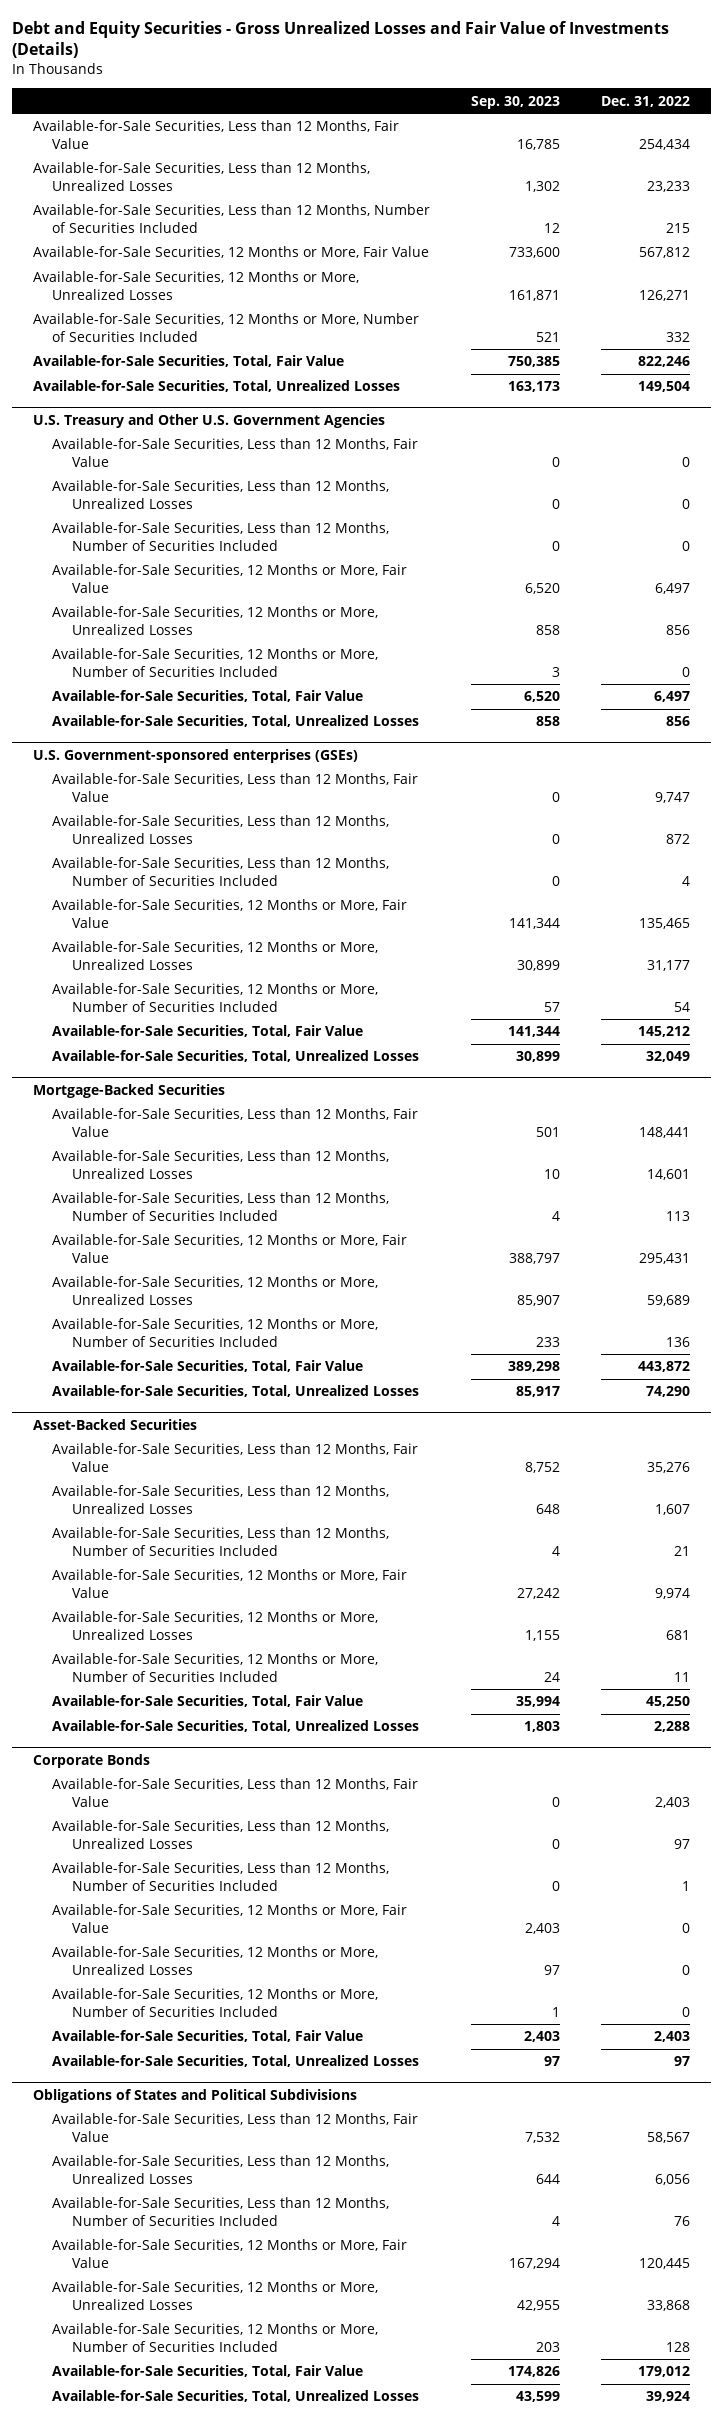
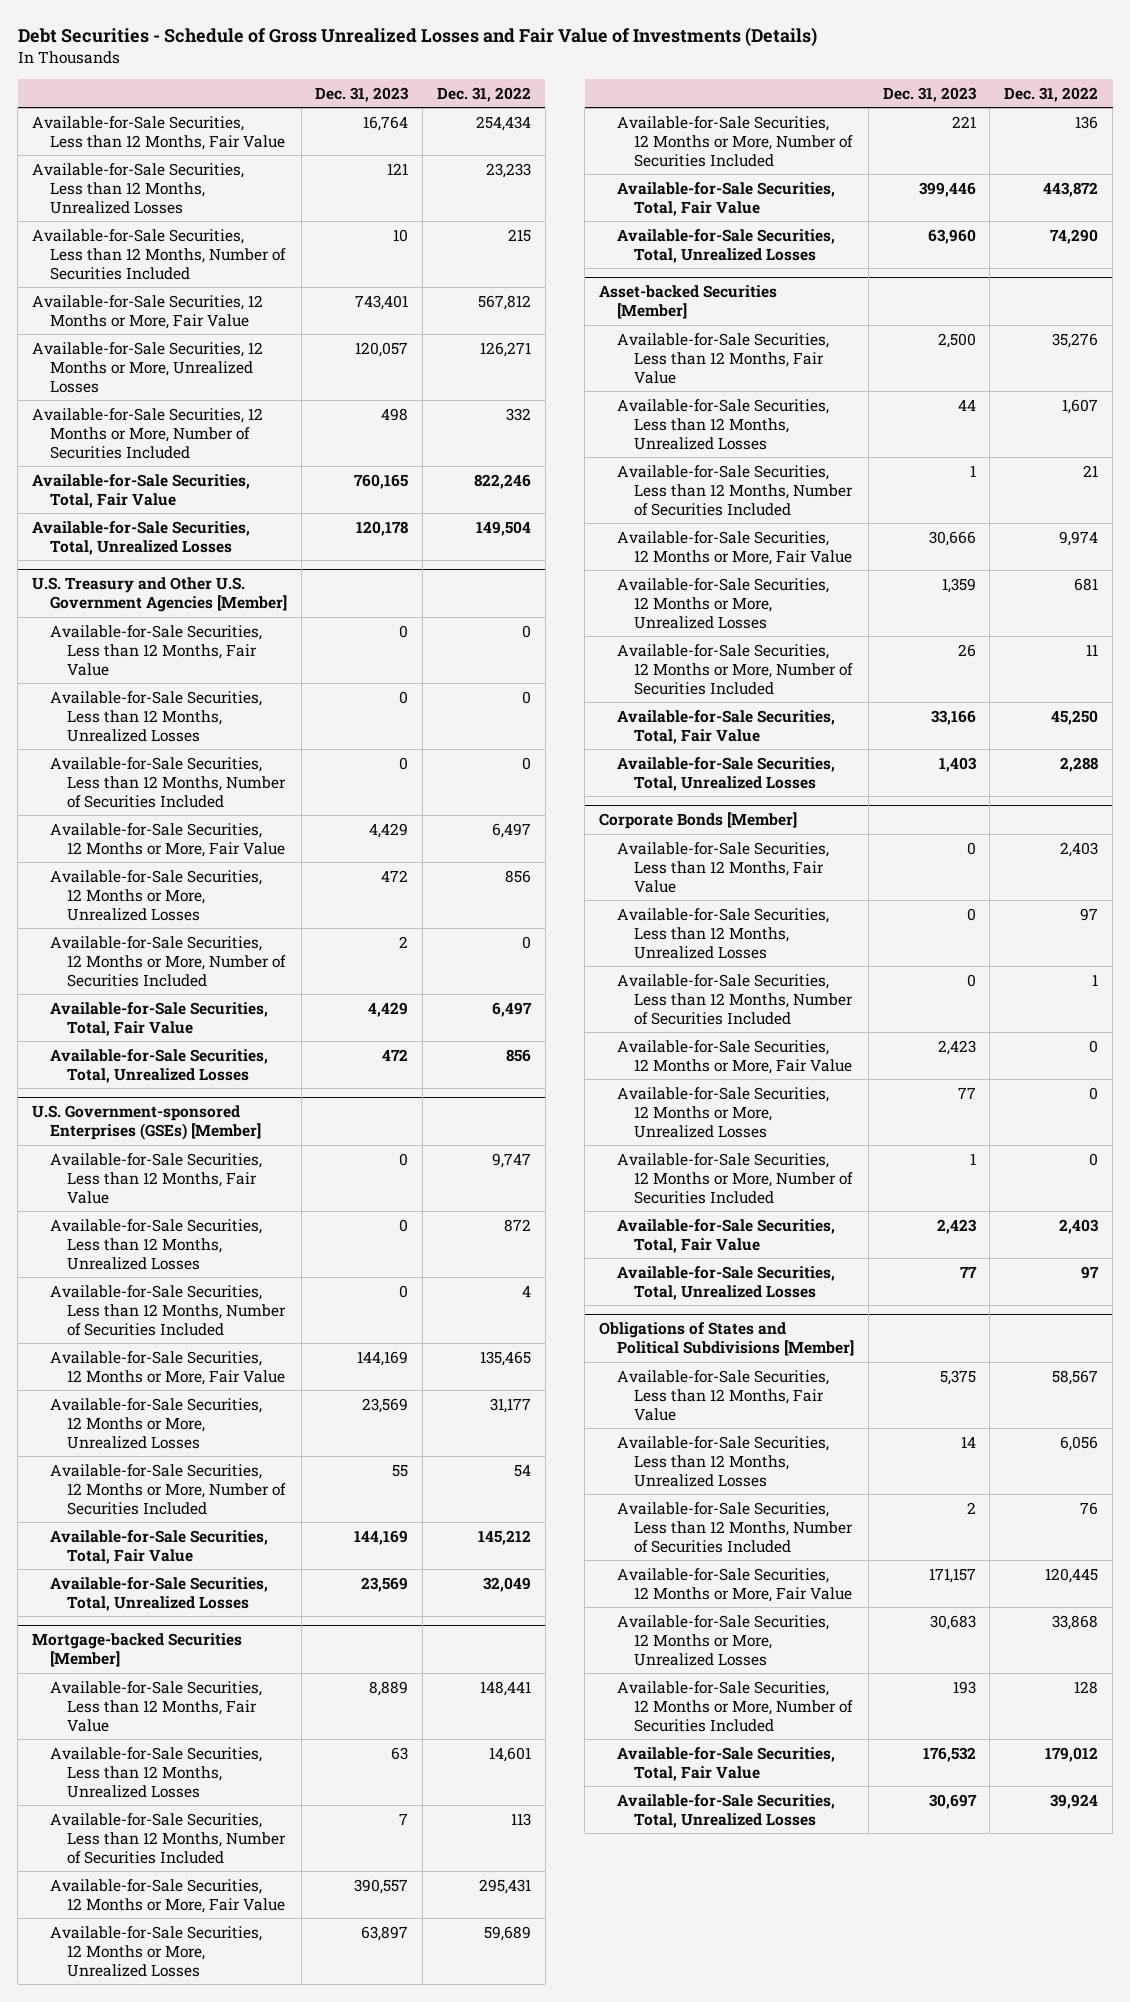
- Debt and Equity Securities - Gross Unrealized Losses and Fair Value of Investments (Details)
+ Debt Securities - Schedule of Gross Unrealized Losses and Fair Value of Investments (Details)
- | Sep. 30, 2023 | Dec. 31, 2022
+ | Dec. 31, 2023 | Dec. 31, 2022
- U.S. Treasury and Other U.S. Government Agencies
+ U.S. Treasury and Other U.S. Government Agencies [Member]
- U.S. Government-sponsored enterprises (GSEs)
+ U.S. Government-sponsored Enterprises (GSEs) [Member]
- Mortgage-Backed Securities
+ Mortgage-backed Securities [Member]
- Asset-Backed Securities
+ Asset-backed Securities [Member]
- Corporate Bonds
+ Corporate Bonds [Member]
- Obligations of States and Political Subdivisions
+ Obligations of States and Political Subdivisions [Member]

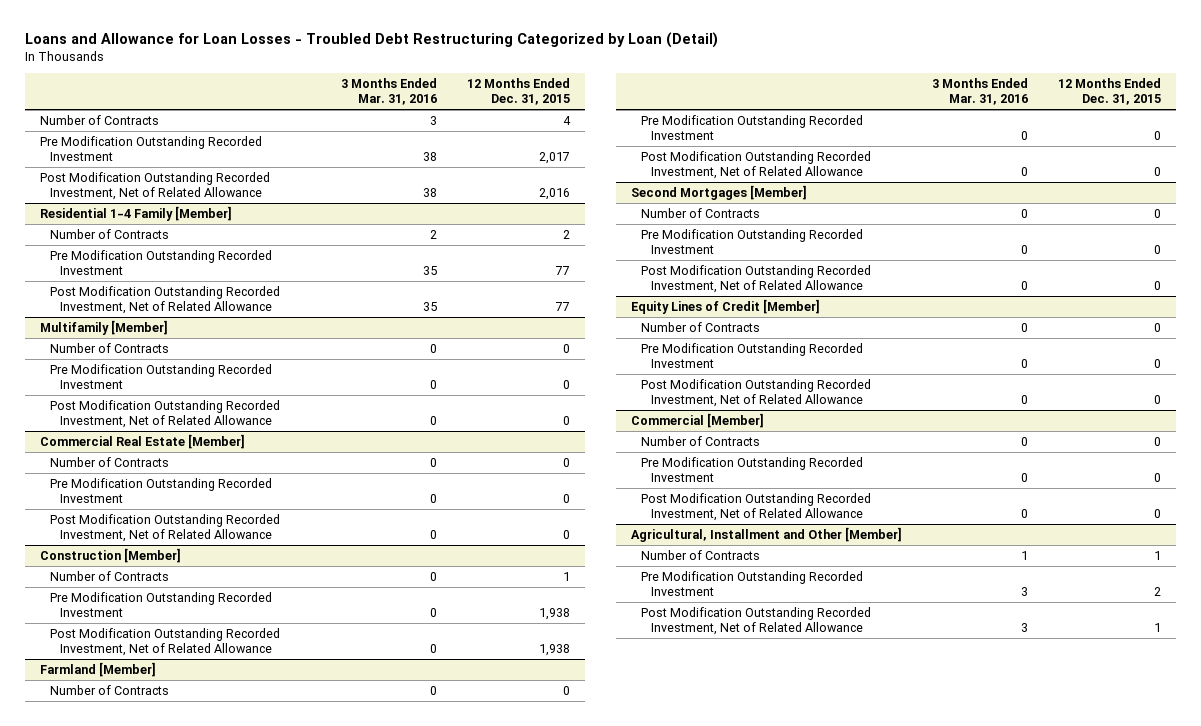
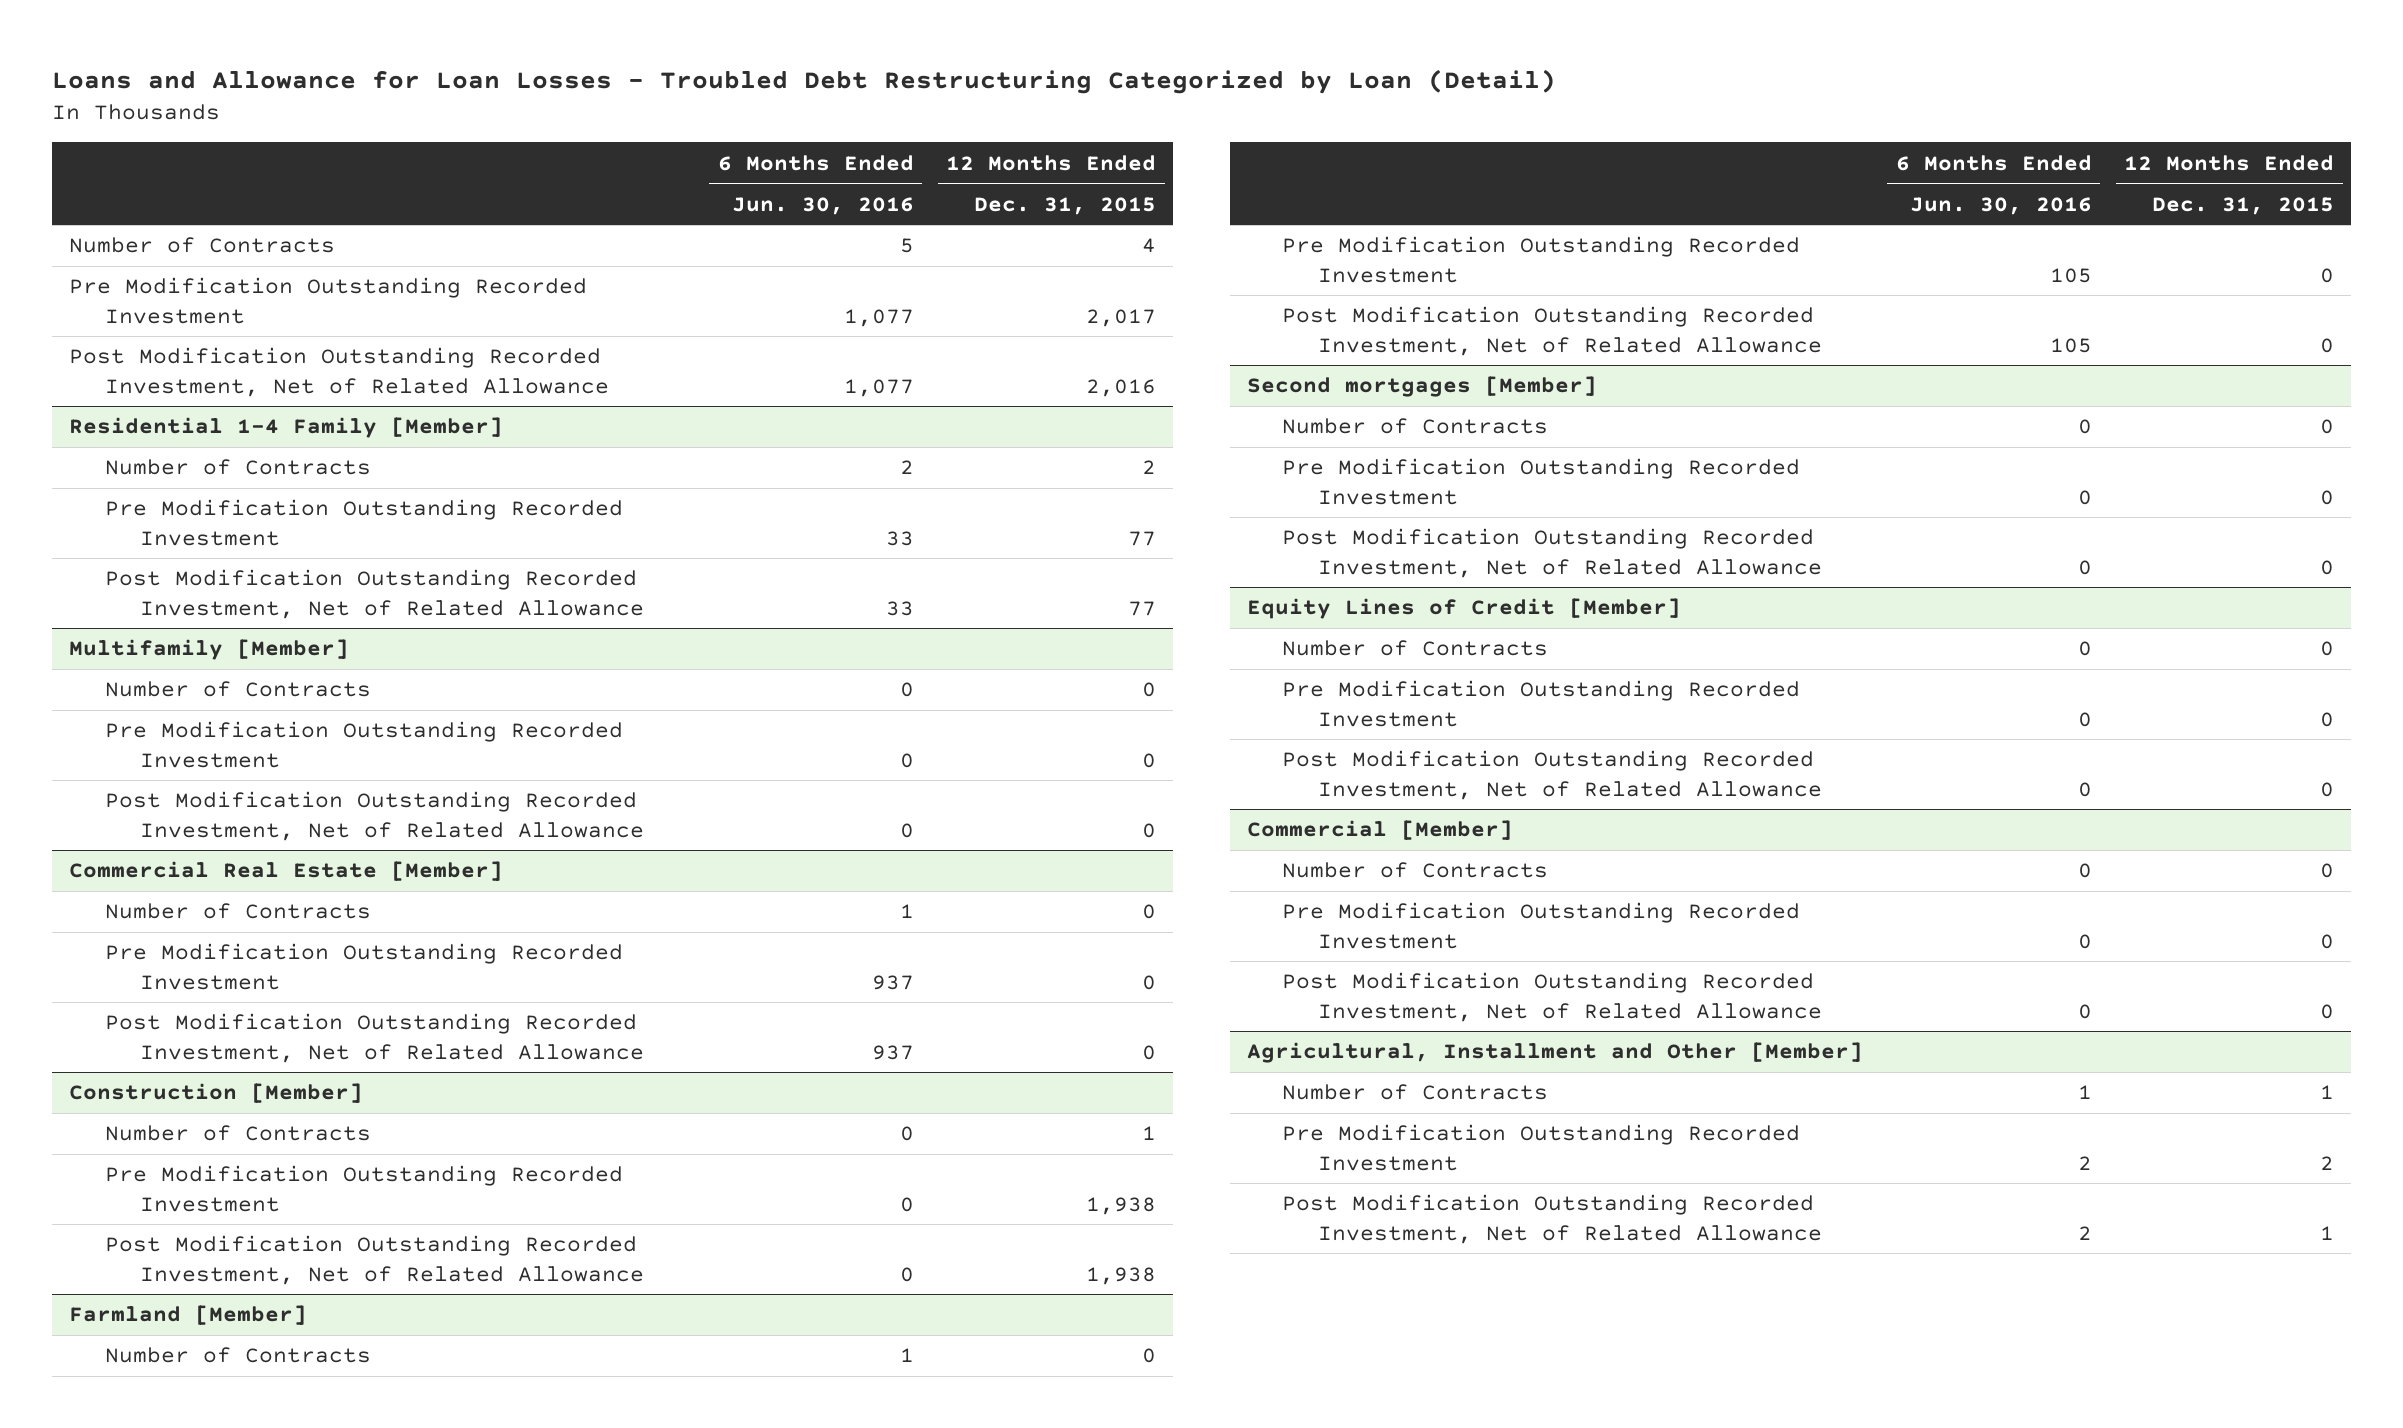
- | 3 Months Ended Mar. 31, 2016 | 12 Months Ended Dec. 31, 2015
+ | 6 Months Ended Jun. 30, 2016 | 12 Months Ended Dec. 31, 2015
- Second Mortgages [Member]
+ Second mortgages [Member]

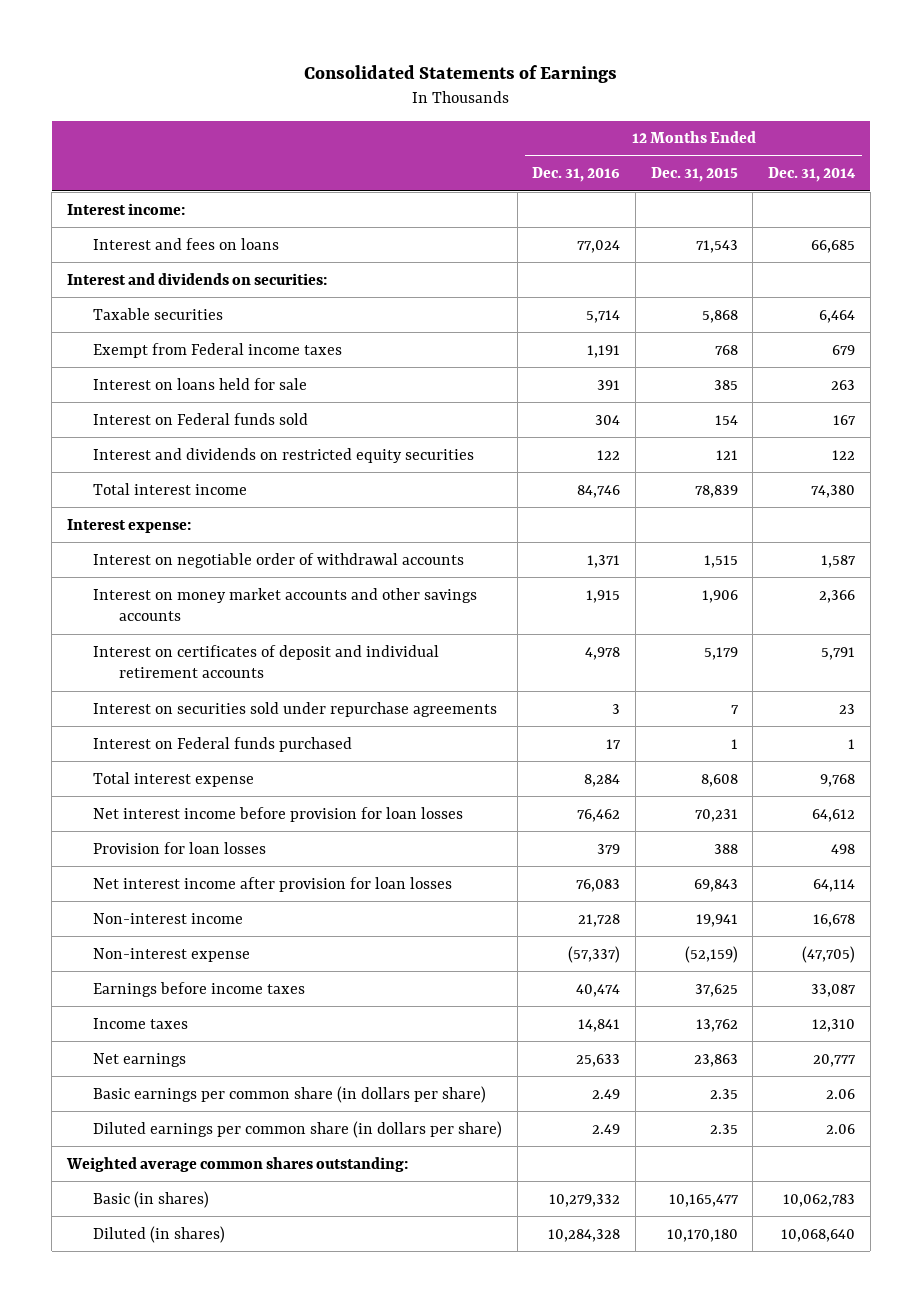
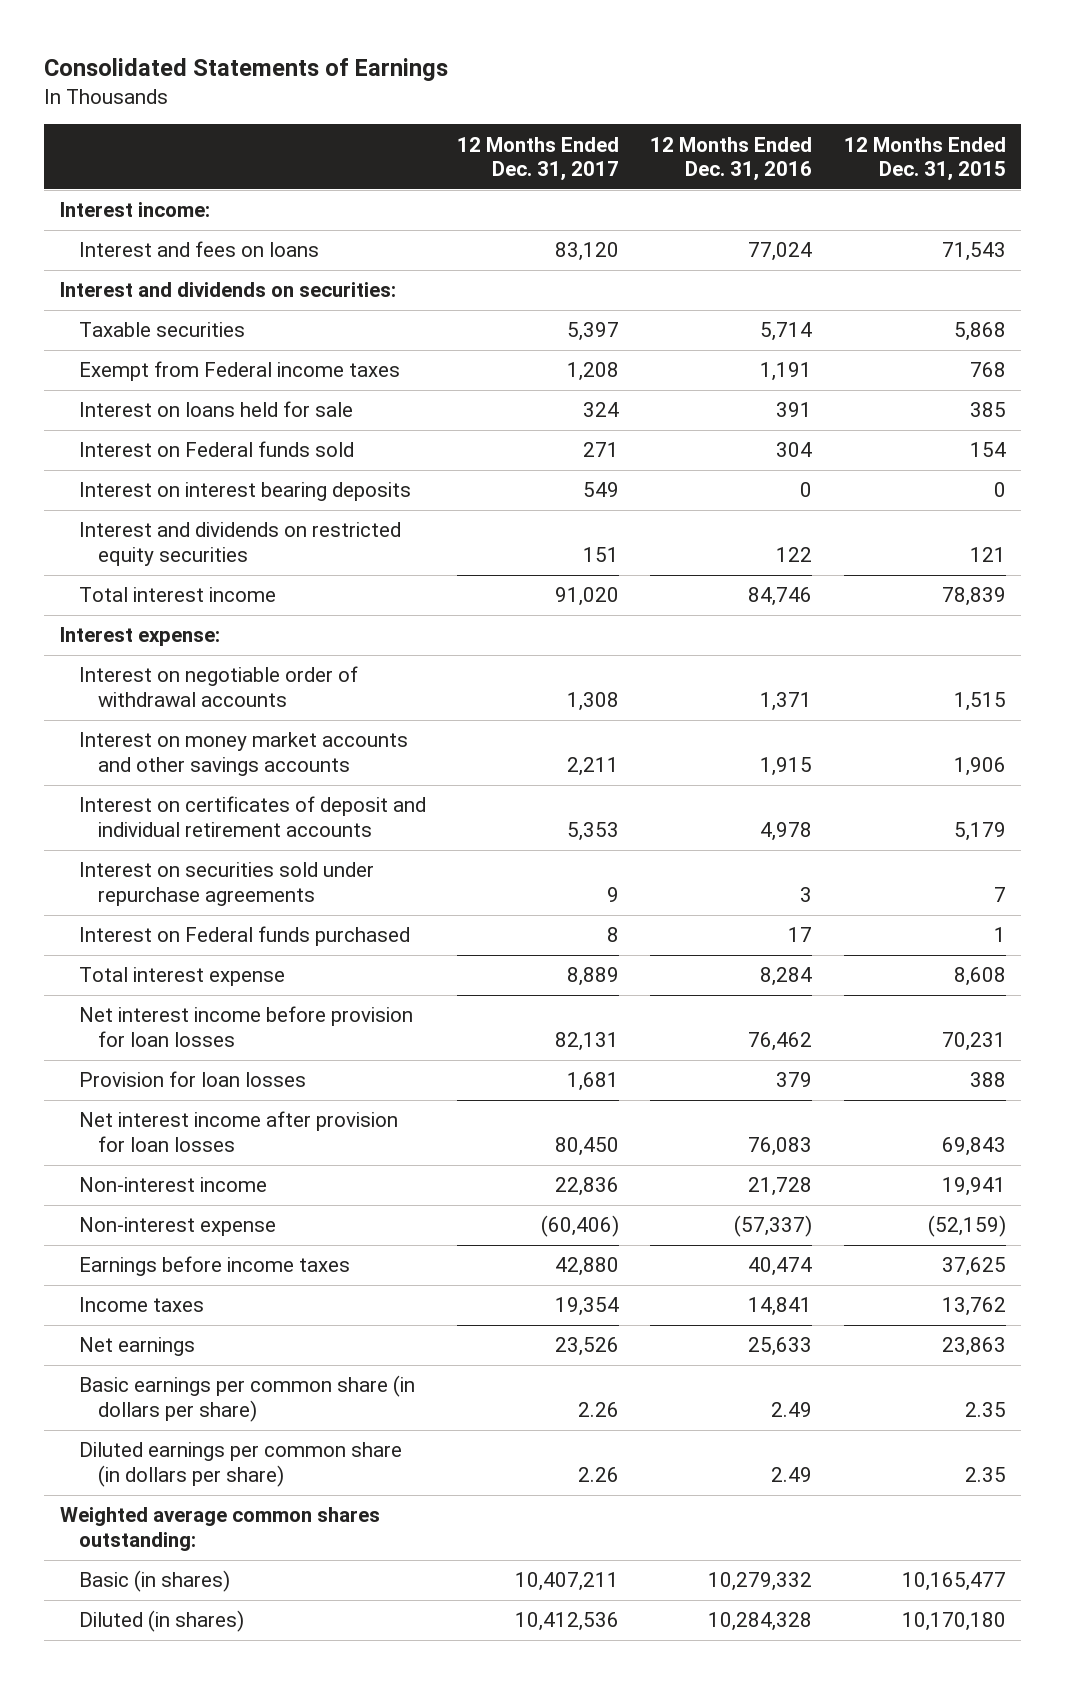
- | 12 Months Ended Dec. 31, 2016 | 12 Months Ended Dec. 31, 2015 | 12 Months Ended Dec. 31, 2014
+ | 12 Months Ended Dec. 31, 2017 | 12 Months Ended Dec. 31, 2016 | 12 Months Ended Dec. 31, 2015
+ Interest on interest bearing deposits | 549 | 0 | 0

